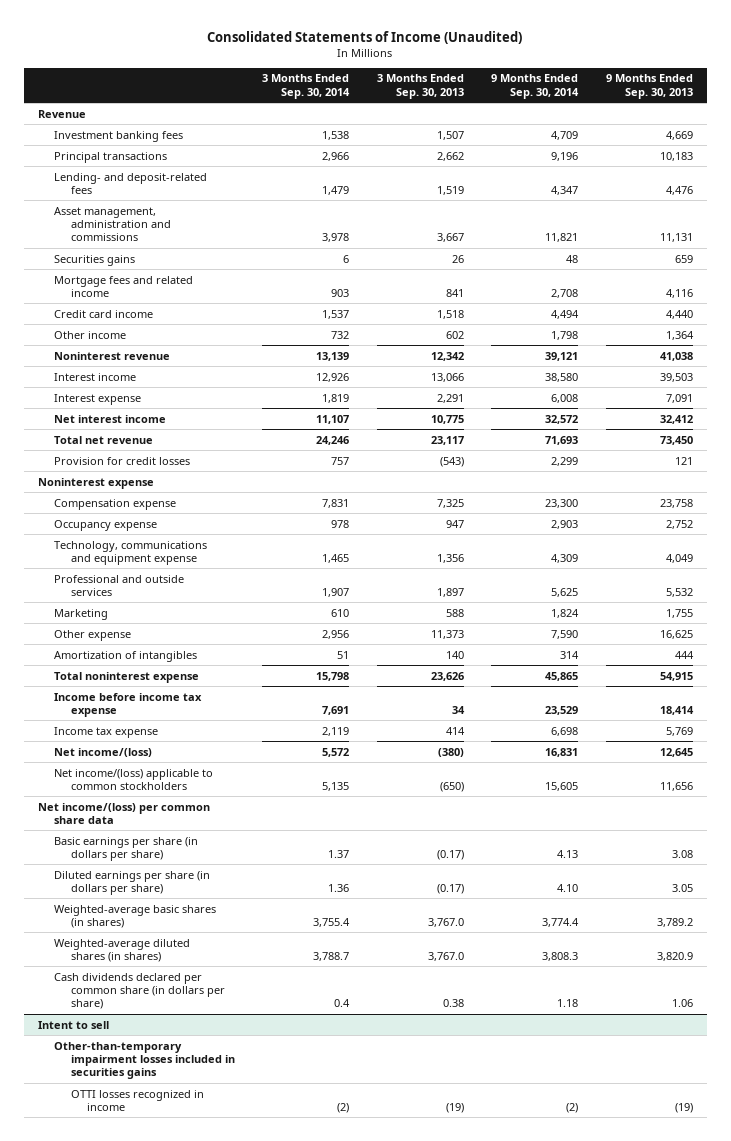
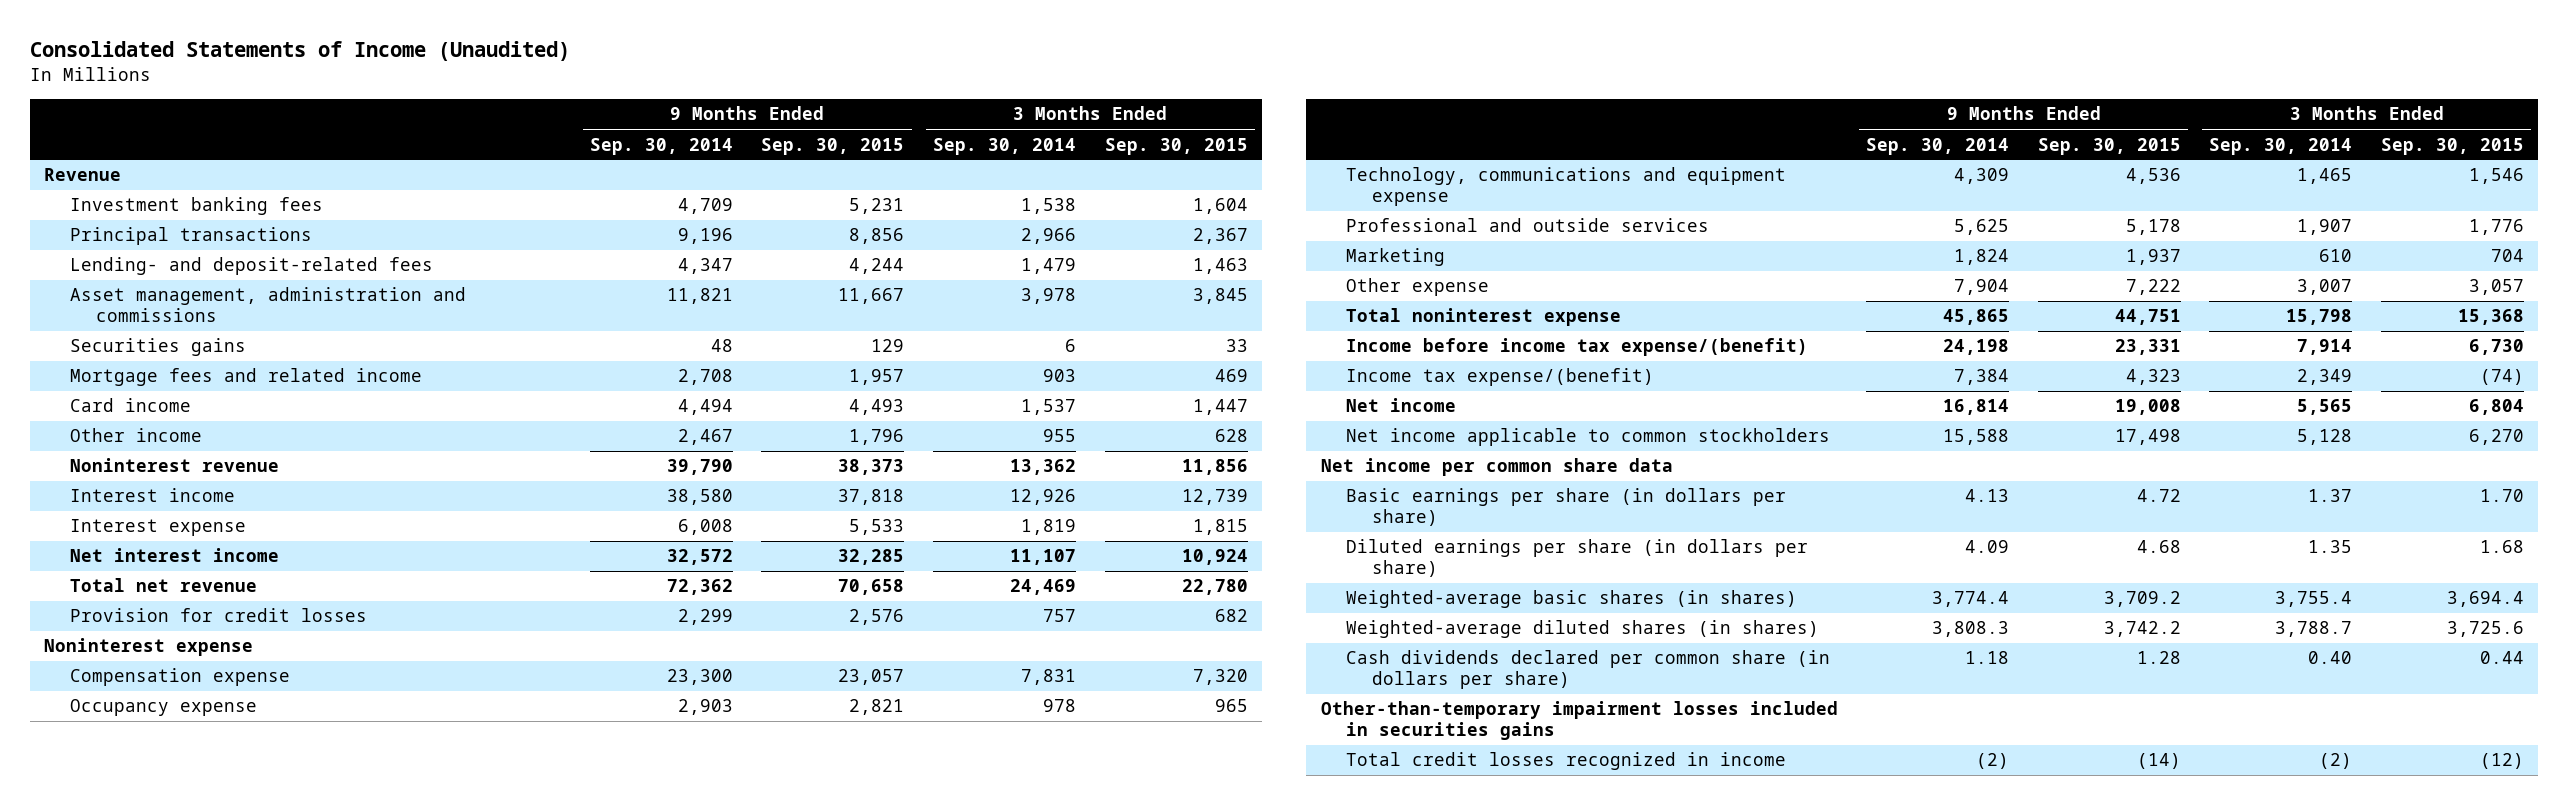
- | 3 Months Ended Sep. 30, 2014 | 3 Months Ended Sep. 30, 2013 | 9 Months Ended Sep. 30, 2014 | 9 Months Ended Sep. 30, 2013
+ | 9 Months Ended Sep. 30, 2014 | 9 Months Ended Sep. 30, 2015 | 3 Months Ended Sep. 30, 2014 | 3 Months Ended Sep. 30, 2015
- Credit card income | 1,537 | 1,518 | 4,494 | 4,440
- Other income | 732 | 602 | 1,798 | 1,364
- Noninterest revenue | 13,139 | 12,342 | 39,121 | 41,038
+ Card income | 4,494 | 4,493 | 1,537 | 1,447
+ Other income | 2,467 | 1,796 | 955 | 628
+ Noninterest revenue | 39,790 | 38,373 | 13,362 | 11,856
- Total net revenue | 24,246 | 23,117 | 71,693 | 73,450
+ Total net revenue | 72,362 | 70,658 | 24,469 | 22,780
- Other expense | 2,956 | 11,373 | 7,590 | 16,625
- Amortization of intangibles | 51 | 140 | 314 | 444
+ Other expense | 7,904 | 7,222 | 3,007 | 3,057
- Income before income tax expense | 7,691 | 34 | 23,529 | 18,414
- Income tax expense | 2,119 | 414 | 6,698 | 5,769
- Net income/(loss) | 5,572 | (380) | 16,831 | 12,645
- Net income/(loss) applicable to common stockholders | 5,135 | (650) | 15,605 | 11,656
- Net income/(loss) per common share data
+ Income before income tax expense/(benefit) | 24,198 | 23,331 | 7,914 | 6,730
+ Income tax expense/(benefit) | 7,384 | 4,323 | 2,349 | (74)
+ Net income | 16,814 | 19,008 | 5,565 | 6,804
+ Net income applicable to common stockholders | 15,588 | 17,498 | 5,128 | 6,270
+ Net income per common share data
- Diluted earnings per share (in dollars per share) | 1.36 | (0.17) | 4.10 | 3.05
+ Diluted earnings per share (in dollars per share) | 4.09 | 4.68 | 1.35 | 1.68
- Cash dividends declared per common share (in dollars per share) | 0.4 | 0.38 | 1.18 | 1.06
- Intent to sell
+ Cash dividends declared per common share (in dollars per share) | 1.18 | 1.28 | 0.40 | 0.44
- OTTI losses recognized in income | (2) | (19) | (2) | (19)
+ Total credit losses recognized in income | (2) | (14) | (2) | (12)

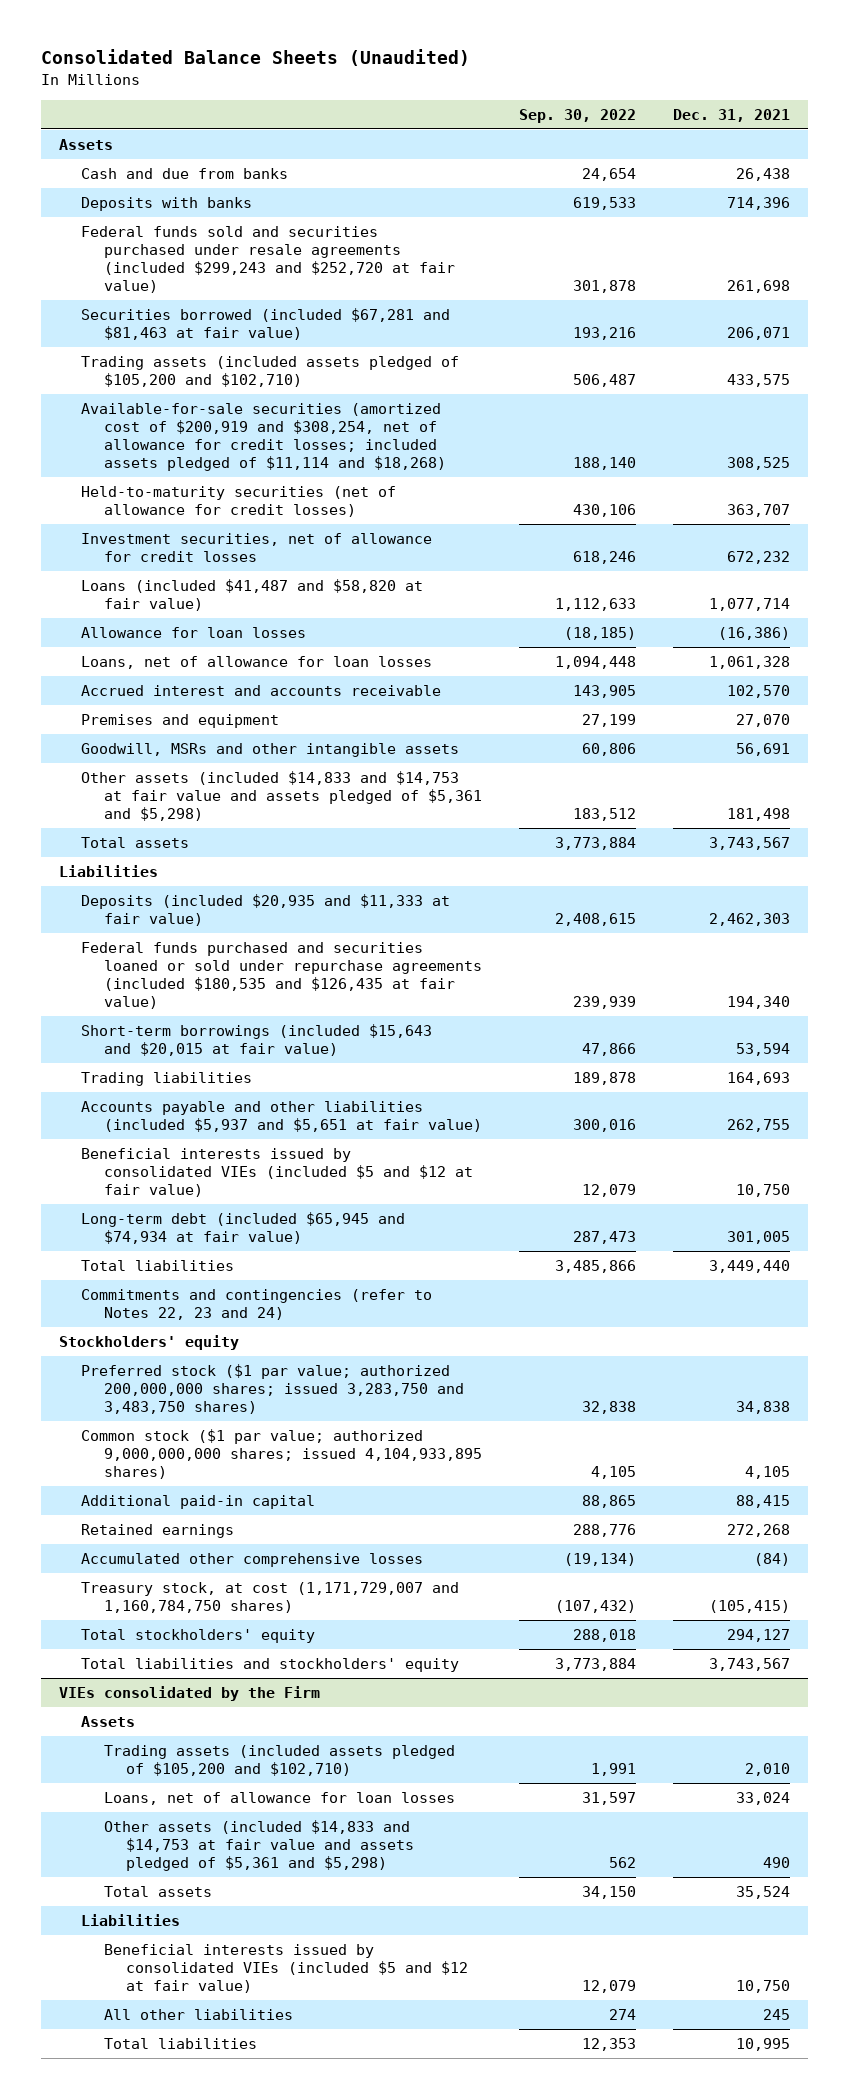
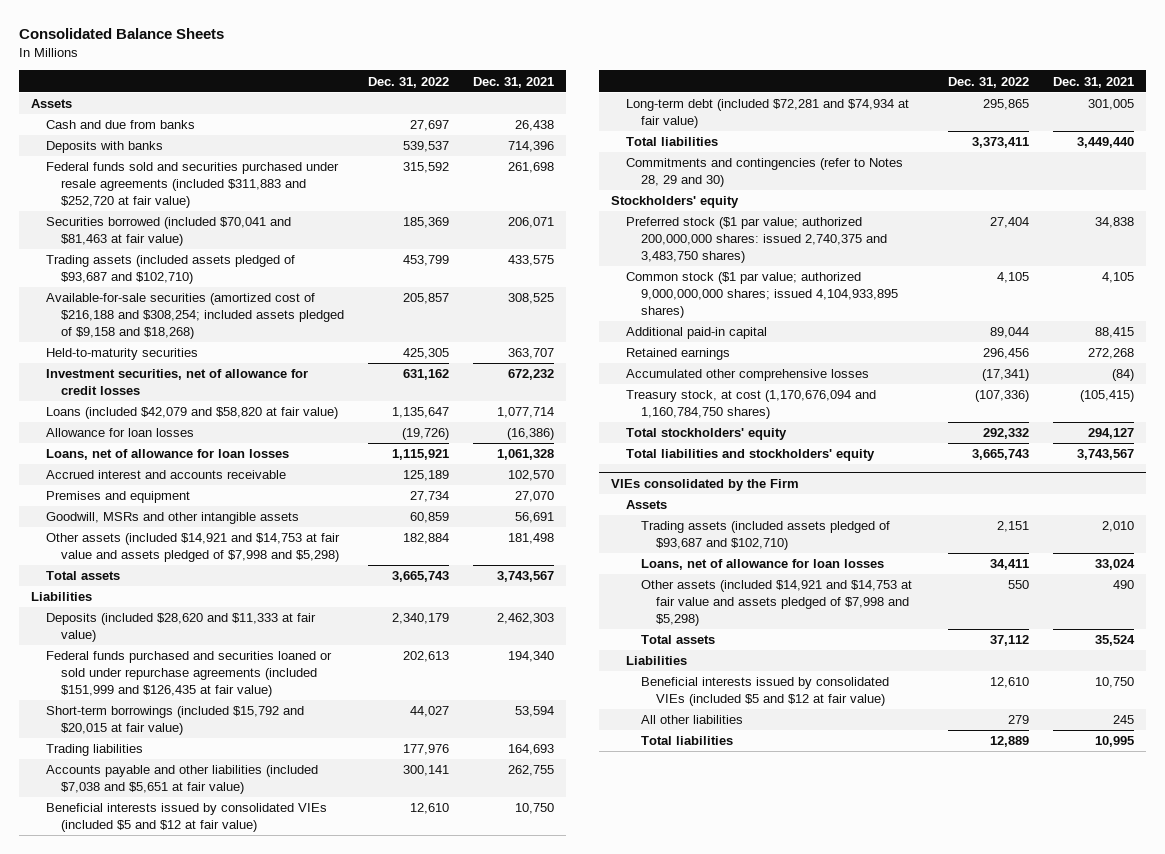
- Consolidated Balance Sheets (Unaudited)
+ Consolidated Balance Sheets
- | Sep. 30, 2022 | Dec. 31, 2021
+ | Dec. 31, 2022 | Dec. 31, 2021
- Federal funds sold and securities purchased under resale agreements (included $299,243 and $252,720 at fair value) | 301,878 | 261,698
- Securities borrowed (included $67,281 and $81,463 at fair value) | 193,216 | 206,071
- Trading assets (included assets pledged of $105,200 and $102,710) | 506,487 | 433,575
- Available-for-sale securities (amortized cost of $200,919 and $308,254, net of allowance for credit losses; included assets pledged of $11,114 and $18,268) | 188,140 | 308,525
- Held-to-maturity securities (net of allowance for credit losses) | 430,106 | 363,707
+ Federal funds sold and securities purchased under resale agreements (included $311,883 and $252,720 at fair value) | 315,592 | 261,698
+ Securities borrowed (included $70,041 and $81,463 at fair value) | 185,369 | 206,071
+ Trading assets (included assets pledged of $93,687 and $102,710) | 453,799 | 433,575
+ Available-for-sale securities (amortized cost of $216,188 and $308,254; included assets pledged of $9,158 and $18,268) | 205,857 | 308,525
+ Held-to-maturity securities | 425,305 | 363,707
- Loans (included $41,487 and $58,820 at fair value) | 1,112,633 | 1,077,714
+ Loans (included $42,079 and $58,820 at fair value) | 1,135,647 | 1,077,714
- Other assets (included $14,833 and $14,753 at fair value and assets pledged of $5,361 and $5,298) | 183,512 | 181,498
+ Other assets (included $14,921 and $14,753 at fair value and assets pledged of $7,998 and $5,298) | 182,884 | 181,498
- Deposits (included $20,935 and $11,333 at fair value) | 2,408,615 | 2,462,303
- Federal funds purchased and securities loaned or sold under repurchase agreements (included $180,535 and $126,435 at fair value) | 239,939 | 194,340
- Short-term borrowings (included $15,643 and $20,015 at fair value) | 47,866 | 53,594
+ Deposits (included $28,620 and $11,333 at fair value) | 2,340,179 | 2,462,303
+ Federal funds purchased and securities loaned or sold under repurchase agreements (included $151,999 and $126,435 at fair value) | 202,613 | 194,340
+ Short-term borrowings (included $15,792 and $20,015 at fair value) | 44,027 | 53,594
- Accounts payable and other liabilities (included $5,937 and $5,651 at fair value) | 300,016 | 262,755
+ Accounts payable and other liabilities (included $7,038 and $5,651 at fair value) | 300,141 | 262,755
- Long-term debt (included $65,945 and $74,934 at fair value) | 287,473 | 301,005
+ Long-term debt (included $72,281 and $74,934 at fair value) | 295,865 | 301,005
- Commitments and contingencies (refer to Notes 22, 23 and 24)
+ Commitments and contingencies (refer to Notes 28, 29 and 30)
- Preferred stock ($1 par value; authorized 200,000,000 shares; issued 3,283,750 and 3,483,750 shares) | 32,838 | 34,838
+ Preferred stock ($1 par value; authorized 200,000,000 shares: issued 2,740,375 and 3,483,750 shares) | 27,404 | 34,838
- Treasury stock, at cost (1,171,729,007 and 1,160,784,750 shares) | (107,432) | (105,415)
+ Treasury stock, at cost (1,170,676,094 and 1,160,784,750 shares) | (107,336) | (105,415)
@ VIEs consolidated by the Firm
- Trading assets (included assets pledged of $105,200 and $102,710) | 1,991 | 2,010
+ Trading assets (included assets pledged of $93,687 and $102,710) | 2,151 | 2,010
- Other assets (included $14,833 and $14,753 at fair value and assets pledged of $5,361 and $5,298) | 562 | 490
+ Other assets (included $14,921 and $14,753 at fair value and assets pledged of $7,998 and $5,298) | 550 | 490

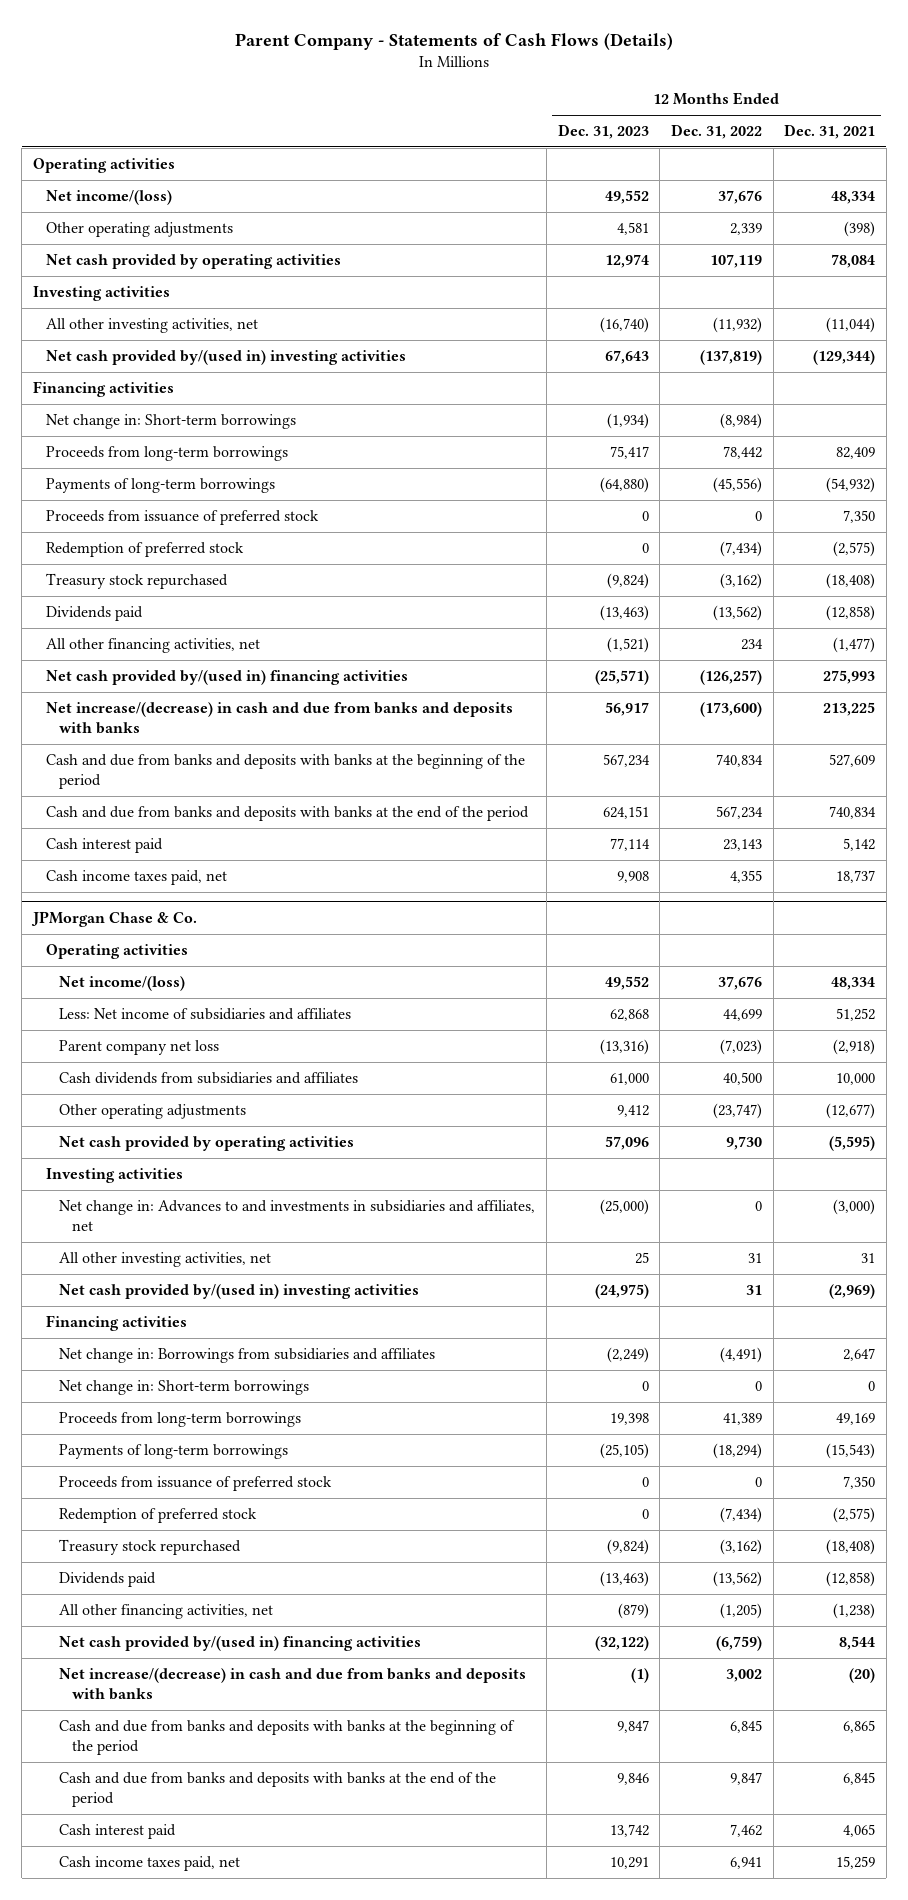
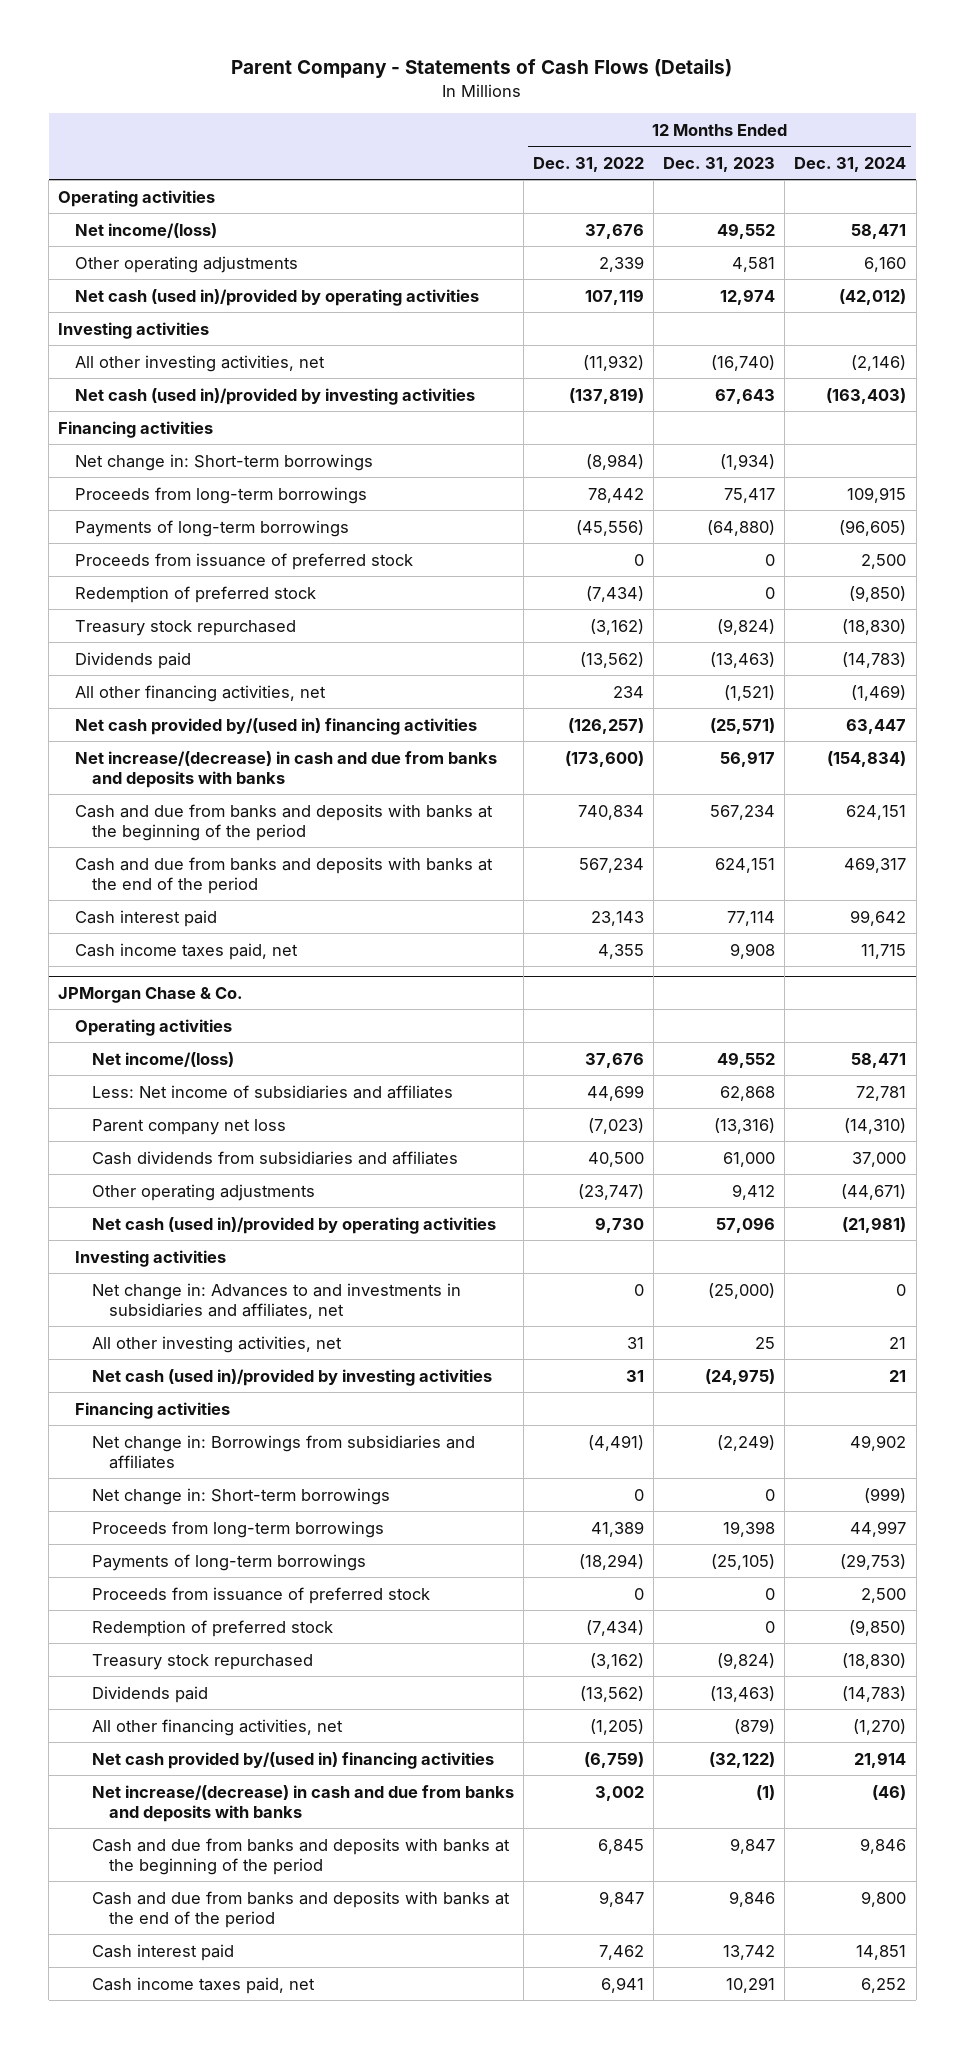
- | 12 Months Ended Dec. 31, 2023 | 12 Months Ended Dec. 31, 2022 | 12 Months Ended Dec. 31, 2021
+ | 12 Months Ended Dec. 31, 2022 | 12 Months Ended Dec. 31, 2023 | 12 Months Ended Dec. 31, 2024
- Net cash provided by operating activities | 12,974 | 107,119 | 78,084
+ Net cash (used in)/provided by operating activities | 107,119 | 12,974 | (42,012)
- Net cash provided by/(used in) investing activities | 67,643 | (137,819) | (129,344)
+ Net cash (used in)/provided by investing activities | (137,819) | 67,643 | (163,403)
@ JPMorgan Chase & Co.
- Net cash provided by operating activities | 57,096 | 9,730 | (5,595)
+ Net cash (used in)/provided by operating activities | 9,730 | 57,096 | (21,981)
- Net cash provided by/(used in) investing activities | (24,975) | 31 | (2,969)
+ Net cash (used in)/provided by investing activities | 31 | (24,975) | 21

